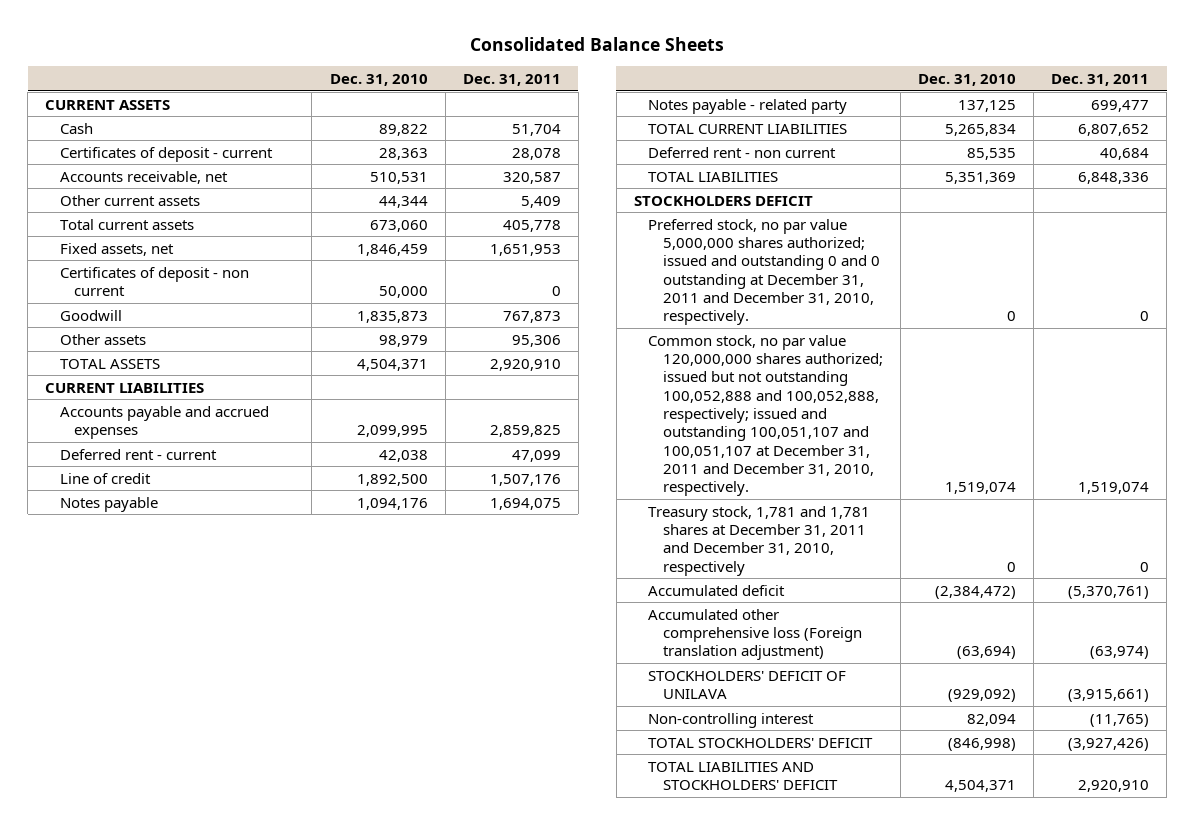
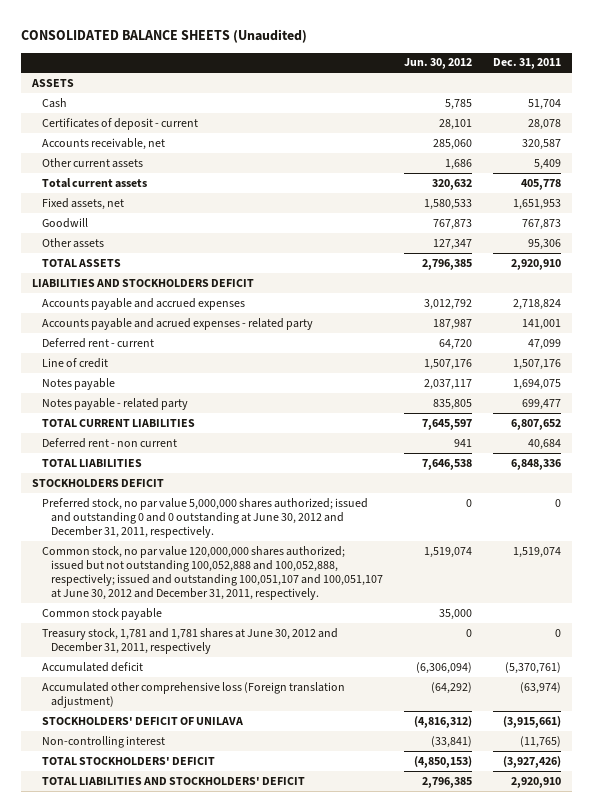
- Consolidated Balance Sheets
+ CONSOLIDATED BALANCE SHEETS (Unaudited)
- | Dec. 31, 2010 | Dec. 31, 2011
+ | Jun. 30, 2012 | Dec. 31, 2011
- CURRENT ASSETS
+ ASSETS
- Certificates of deposit - non current | 50,000 | 0
- CURRENT LIABILITIES
- Accounts payable and accrued expenses | 2,099,995 | 2,859,825
+ LIABILITIES AND STOCKHOLDERS DEFICIT
+ Accounts payable and accrued expenses | 3,012,792 | 2,718,824
+ Accounts payable and acrued expenses - related party | 187,987 | 141,001
- Preferred stock, no par value 5,000,000 shares authorized; issued and outstanding 0 and 0 outstanding at December 31, 2011 and December 31, 2010, respectively. | 0 | 0
- Common stock, no par value 120,000,000 shares authorized; issued but not outstanding 100,052,888 and 100,052,888, respectively; issued and outstanding 100,051,107 and 100,051,107 at December 31, 2011 and December 31, 2010, respectively. | 1,519,074 | 1,519,074
- Treasury stock, 1,781 and 1,781 shares at December 31, 2011 and December 31, 2010, respectively | 0 | 0
+ Preferred stock, no par value 5,000,000 shares authorized; issued and outstanding 0 and 0 outstanding at June 30, 2012 and December 31, 2011, respectively. | 0 | 0
+ Common stock, no par value 120,000,000 shares authorized; issued but not outstanding 100,052,888 and 100,052,888, respectively; issued and outstanding 100,051,107 and 100,051,107 at June 30, 2012 and December 31, 2011, respectively. | 1,519,074 | 1,519,074
+ Common stock payable | 35,000 |
+ Treasury stock, 1,781 and 1,781 shares at June 30, 2012 and December 31, 2011, respectively | 0 | 0

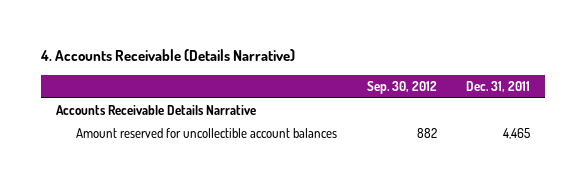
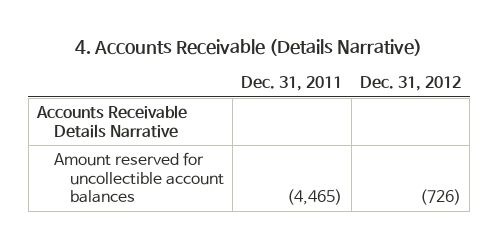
- | Sep. 30, 2012 | Dec. 31, 2011
+ | Dec. 31, 2011 | Dec. 31, 2012
- Amount reserved for uncollectible account balances | 882 | 4,465
+ Amount reserved for uncollectible account balances | (4,465) | (726)

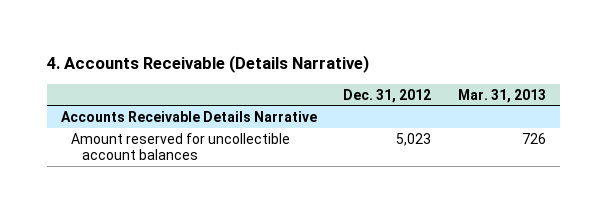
- | Dec. 31, 2011 | Dec. 31, 2012
+ | Dec. 31, 2012 | Mar. 31, 2013
- Amount reserved for uncollectible account balances | (4,465) | (726)
+ Amount reserved for uncollectible account balances | 5,023 | 726

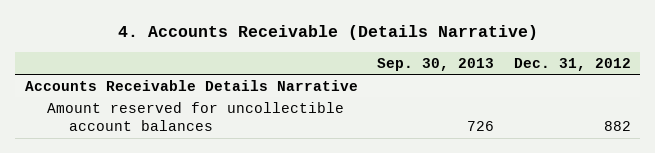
- | Dec. 31, 2012 | Mar. 31, 2013
+ | Sep. 30, 2013 | Dec. 31, 2012
- Amount reserved for uncollectible account balances | 5,023 | 726
+ Amount reserved for uncollectible account balances | 726 | 882

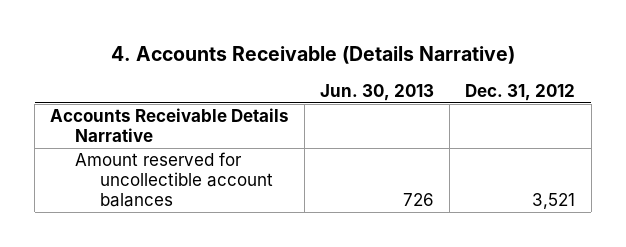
- | Sep. 30, 2013 | Dec. 31, 2012
+ | Jun. 30, 2013 | Dec. 31, 2012
- Amount reserved for uncollectible account balances | 726 | 882
+ Amount reserved for uncollectible account balances | 726 | 3,521

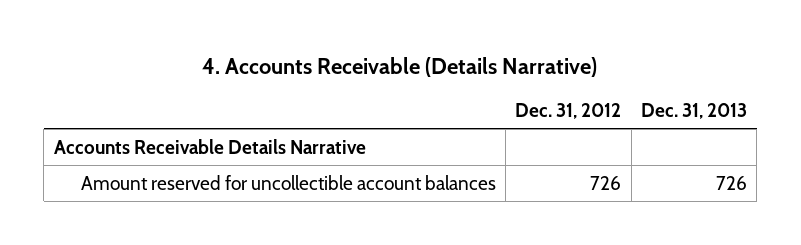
- | Jun. 30, 2013 | Dec. 31, 2012
+ | Dec. 31, 2012 | Dec. 31, 2013
- Amount reserved for uncollectible account balances | 726 | 3,521
+ Amount reserved for uncollectible account balances | 726 | 726

